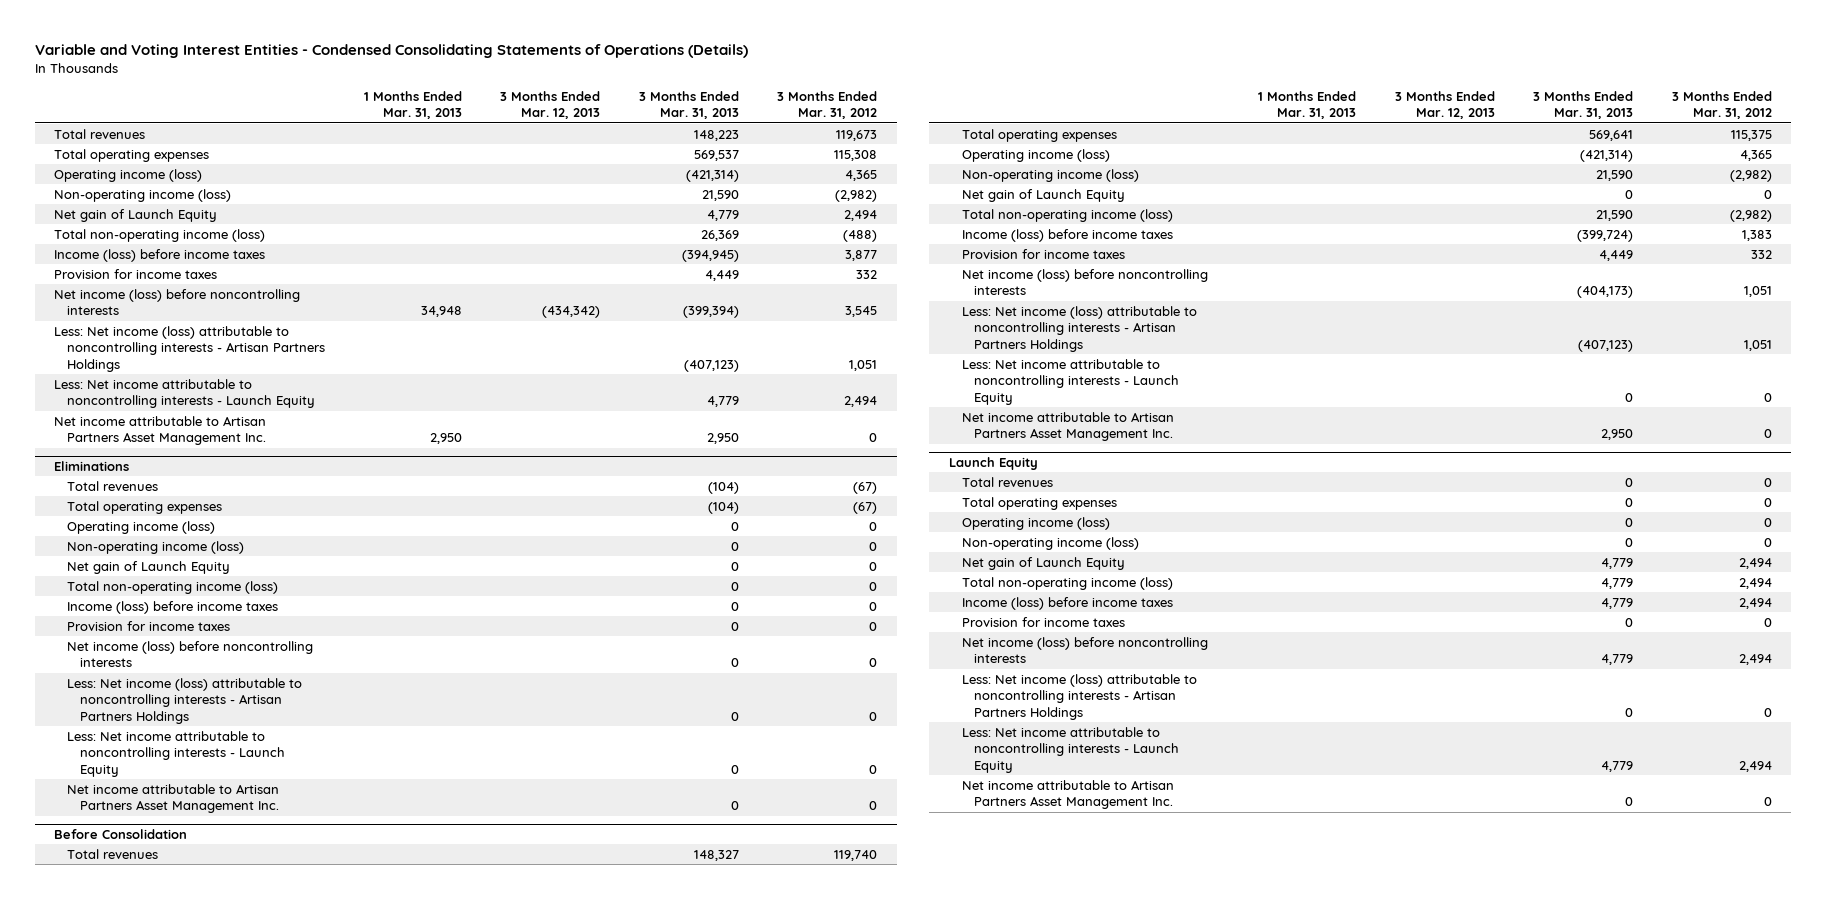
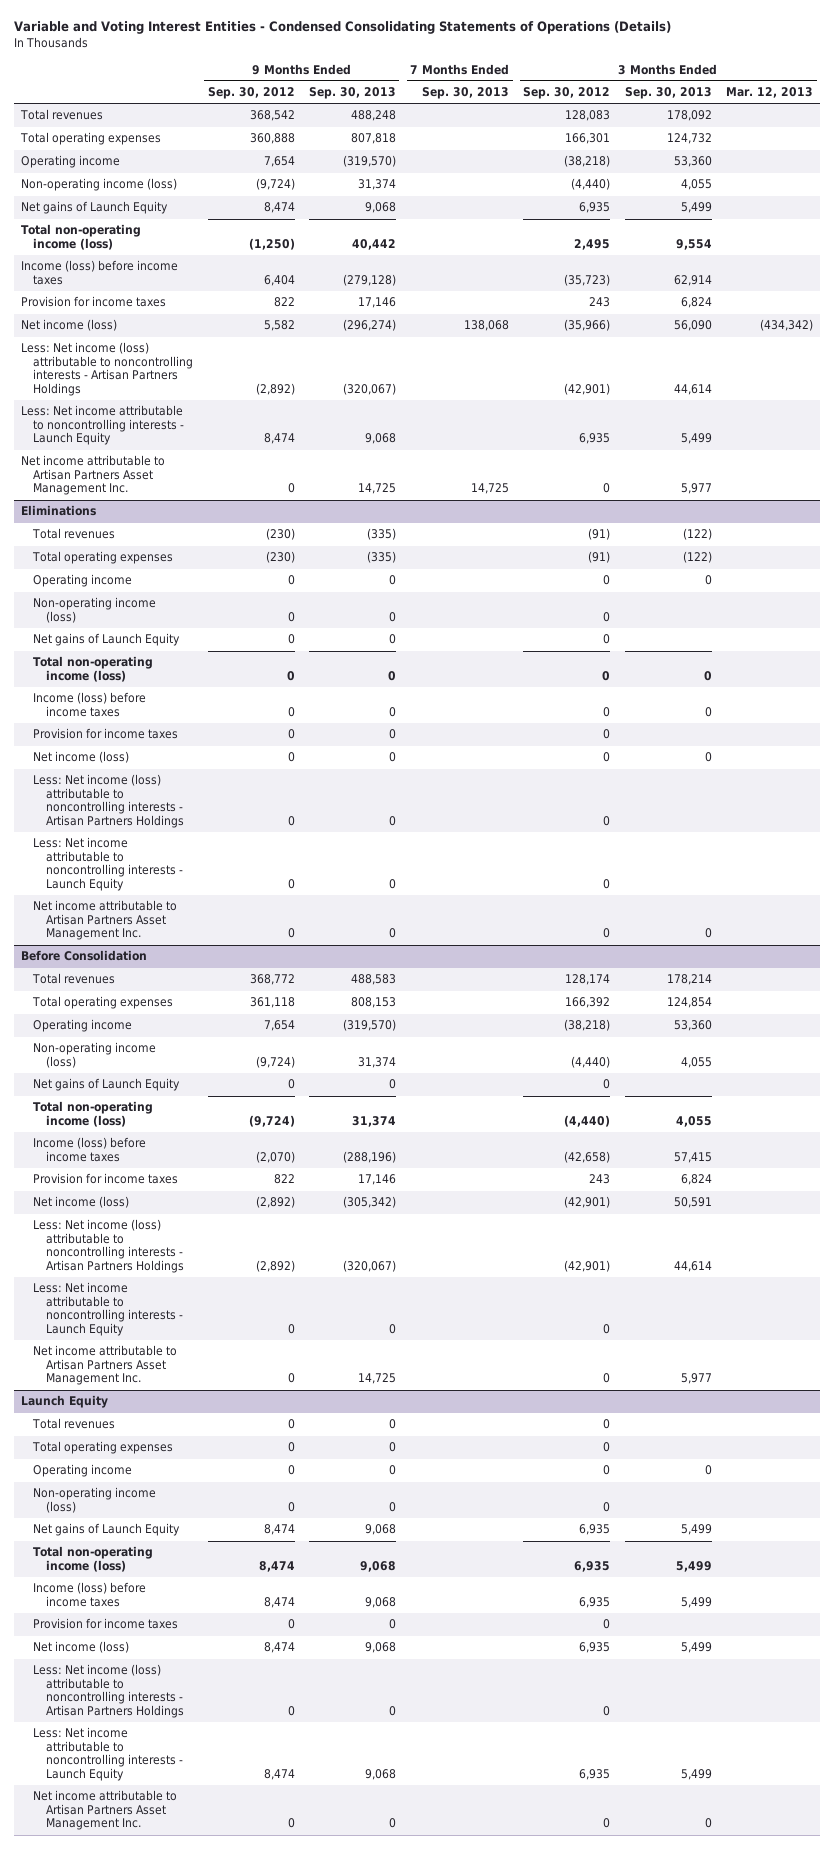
- | 1 Months Ended Mar. 31, 2013 | 3 Months Ended Mar. 12, 2013 | 3 Months Ended Mar. 31, 2013 | 3 Months Ended Mar. 31, 2012
+ | 9 Months Ended Sep. 30, 2012 | 9 Months Ended Sep. 30, 2013 | 7 Months Ended Sep. 30, 2013 | 3 Months Ended Sep. 30, 2012 | 3 Months Ended Sep. 30, 2013 | 3 Months Ended Mar. 12, 2013
- Operating income (loss) | | | (421,314) | 4,365
+ Operating income | 7,654 | (319,570) | | (38,218) | 53,360 |
- Net gain of Launch Equity | | | 4,779 | 2,494
+ Net gains of Launch Equity | 8,474 | 9,068 | | 6,935 | 5,499 |
- Net income (loss) before noncontrolling interests | 34,948 | (434,342) | (399,394) | 3,545
+ Net income (loss) | 5,582 | (296,274) | 138,068 | (35,966) | 56,090 | (434,342)
@ Eliminations
- Operating income (loss) | | | 0 | 0
+ Operating income | 0 | 0 | | 0 | 0 |
- Net gain of Launch Equity | | | 0 | 0
+ Net gains of Launch Equity | 0 | 0 | | 0 | |
- Net income (loss) before noncontrolling interests | | | 0 | 0
+ Net income (loss) | 0 | 0 | | 0 | 0 |
@ Before Consolidation
- Operating income (loss) | | | (421,314) | 4,365
+ Operating income | 7,654 | (319,570) | | (38,218) | 53,360 |
- Net gain of Launch Equity | | | 0 | 0
+ Net gains of Launch Equity | 0 | 0 | | 0 | |
- Net income (loss) before noncontrolling interests | | | (404,173) | 1,051
+ Net income (loss) | (2,892) | (305,342) | | (42,901) | 50,591 |
@ Launch Equity
- Operating income (loss) | | | 0 | 0
+ Operating income | 0 | 0 | | 0 | 0 |
- Net gain of Launch Equity | | | 4,779 | 2,494
+ Net gains of Launch Equity | 8,474 | 9,068 | | 6,935 | 5,499 |
- Net income (loss) before noncontrolling interests | | | 4,779 | 2,494
+ Net income (loss) | 8,474 | 9,068 | | 6,935 | 5,499 |

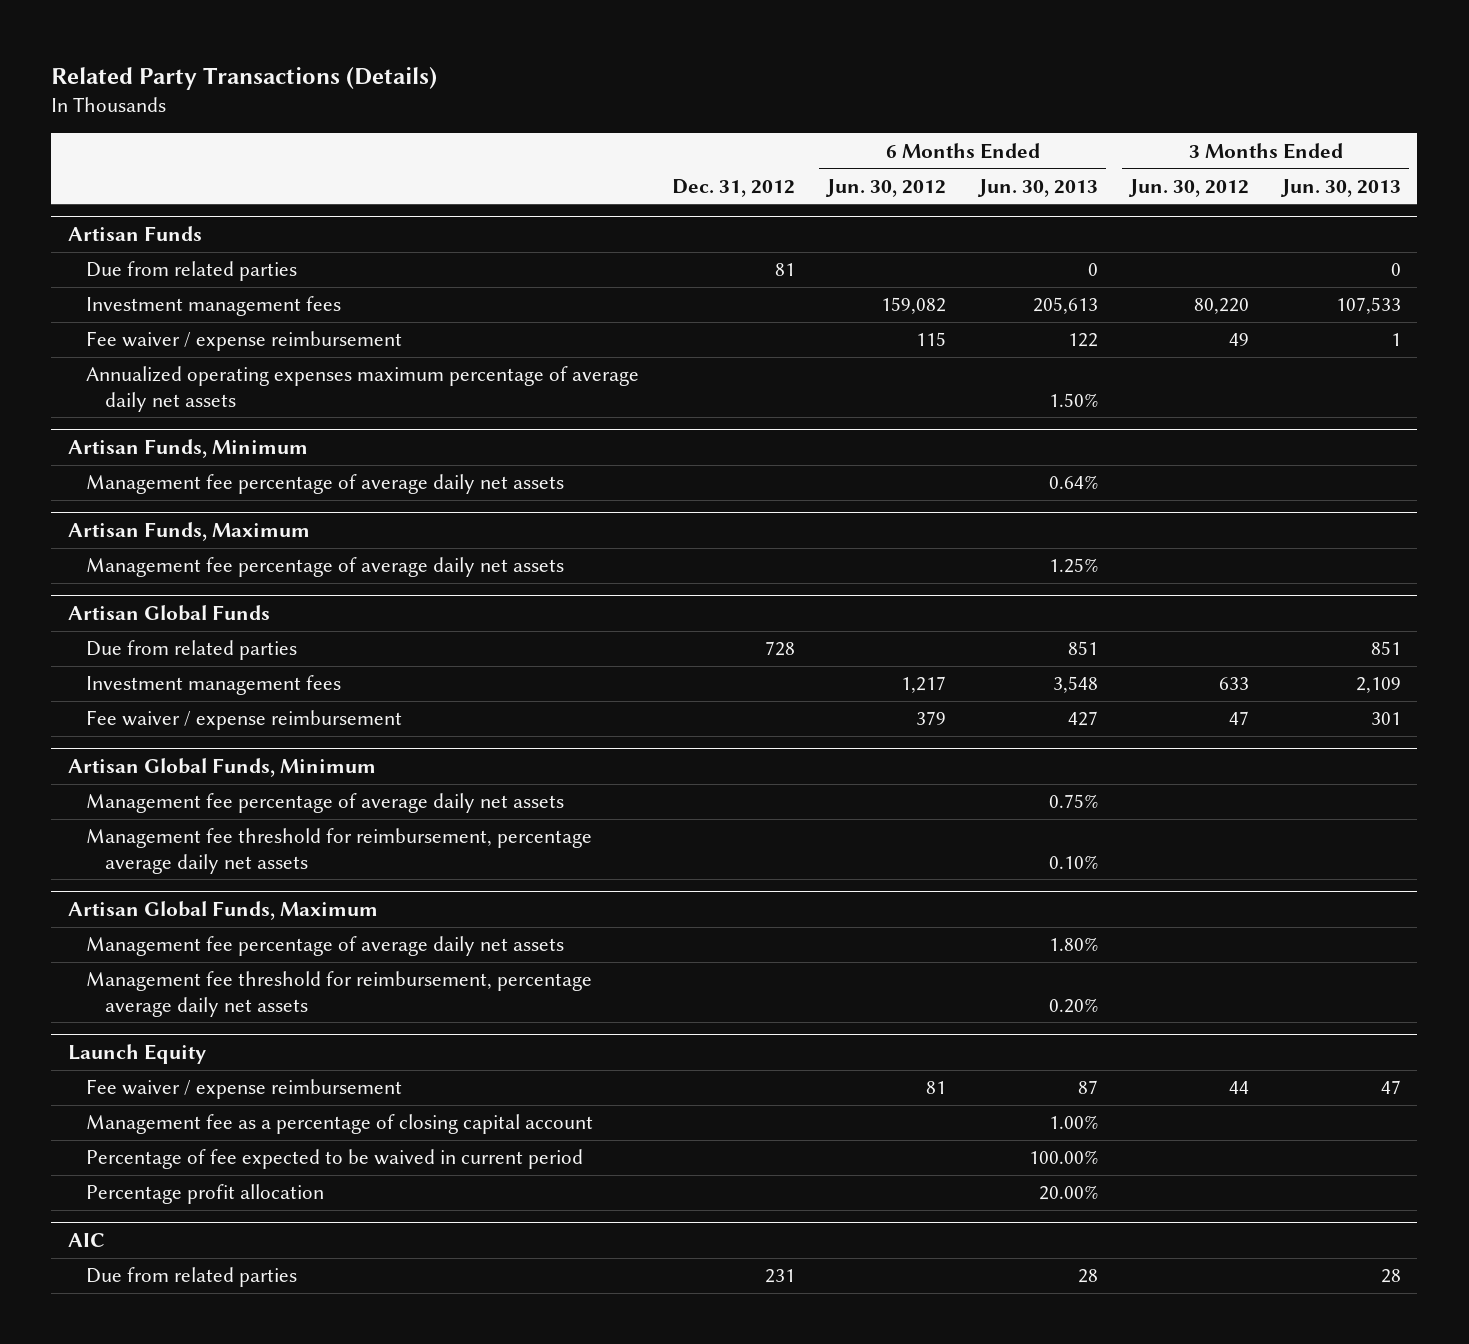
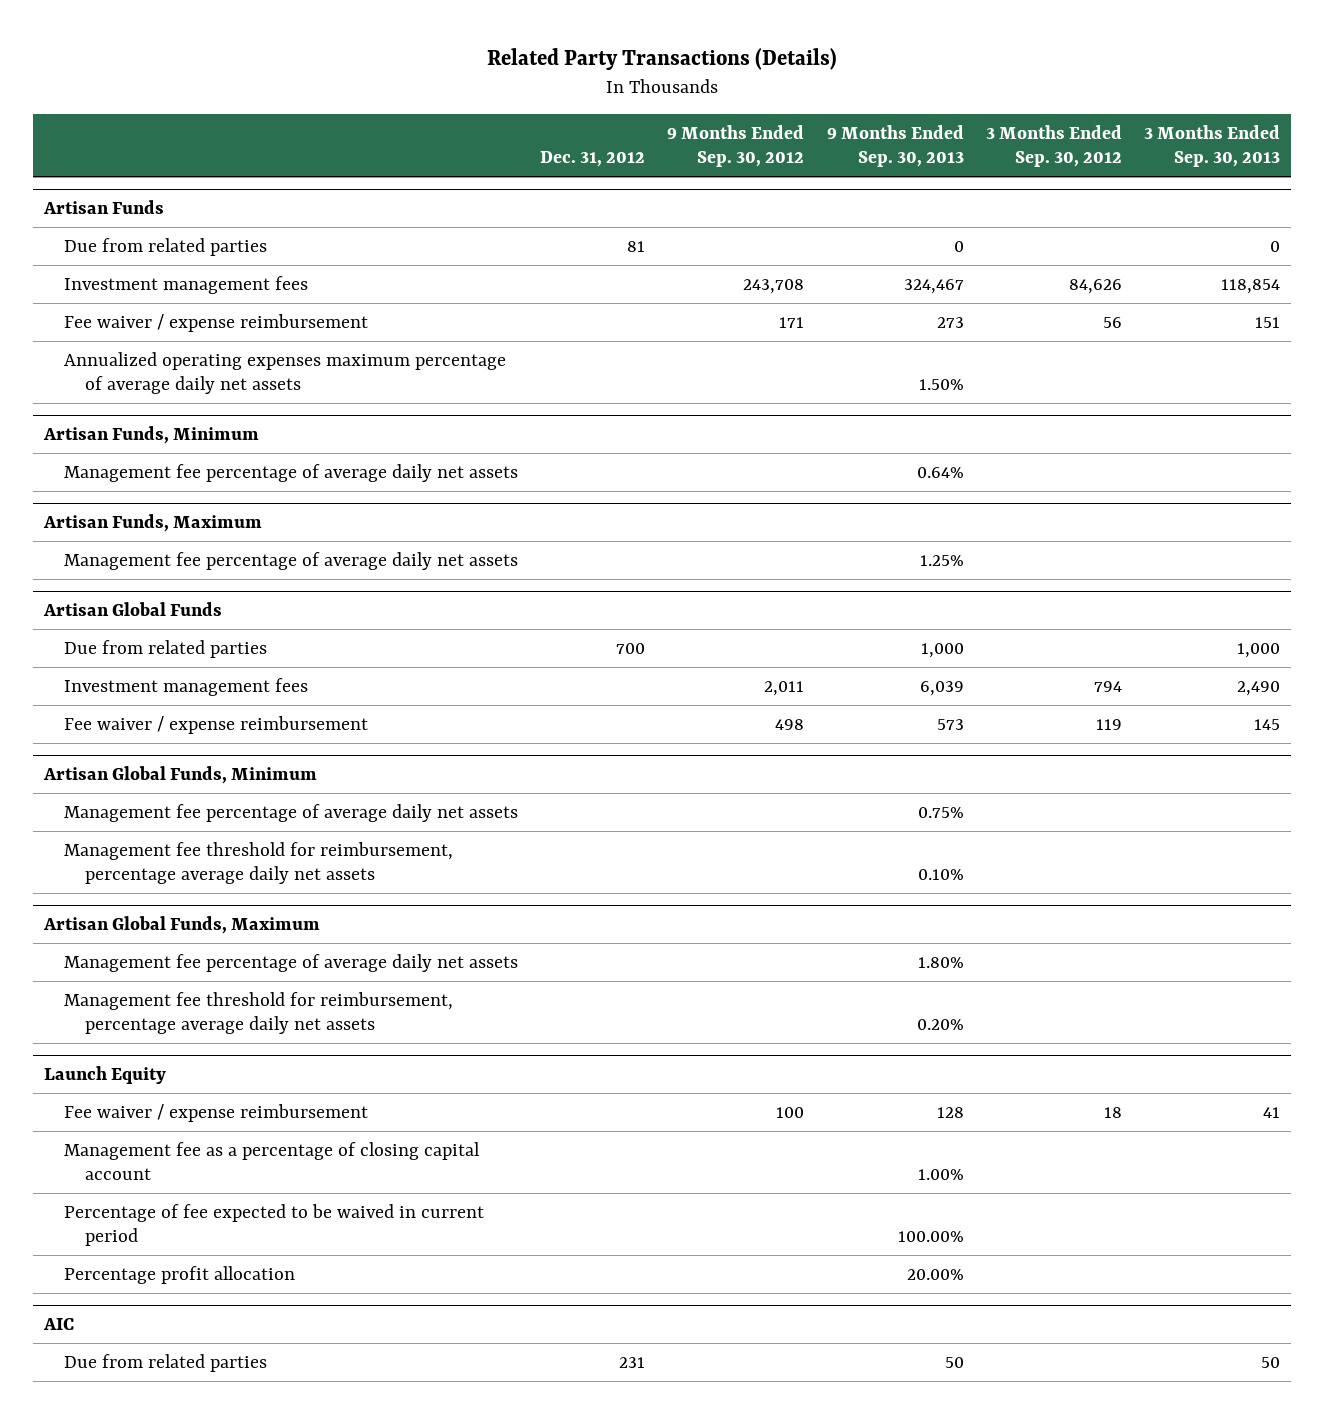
- | Dec. 31, 2012 | 6 Months Ended Jun. 30, 2012 | 6 Months Ended Jun. 30, 2013 | 3 Months Ended Jun. 30, 2012 | 3 Months Ended Jun. 30, 2013
+ | Dec. 31, 2012 | 9 Months Ended Sep. 30, 2012 | 9 Months Ended Sep. 30, 2013 | 3 Months Ended Sep. 30, 2012 | 3 Months Ended Sep. 30, 2013
@ Artisan Global Funds
- Due from related parties | 728 | | 851 | | 851
+ Due from related parties | 700 | | 1,000 | | 1,000

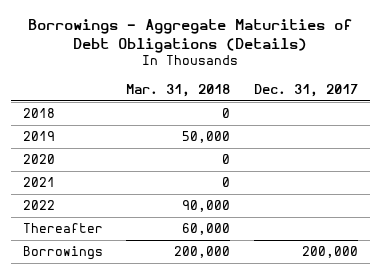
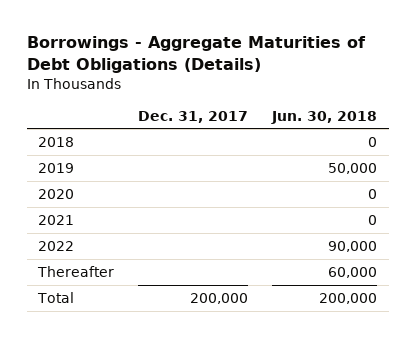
- | Mar. 31, 2018 | Dec. 31, 2017
+ | Dec. 31, 2017 | Jun. 30, 2018
- Borrowings | 200,000 | 200,000
+ Total | 200,000 | 200,000

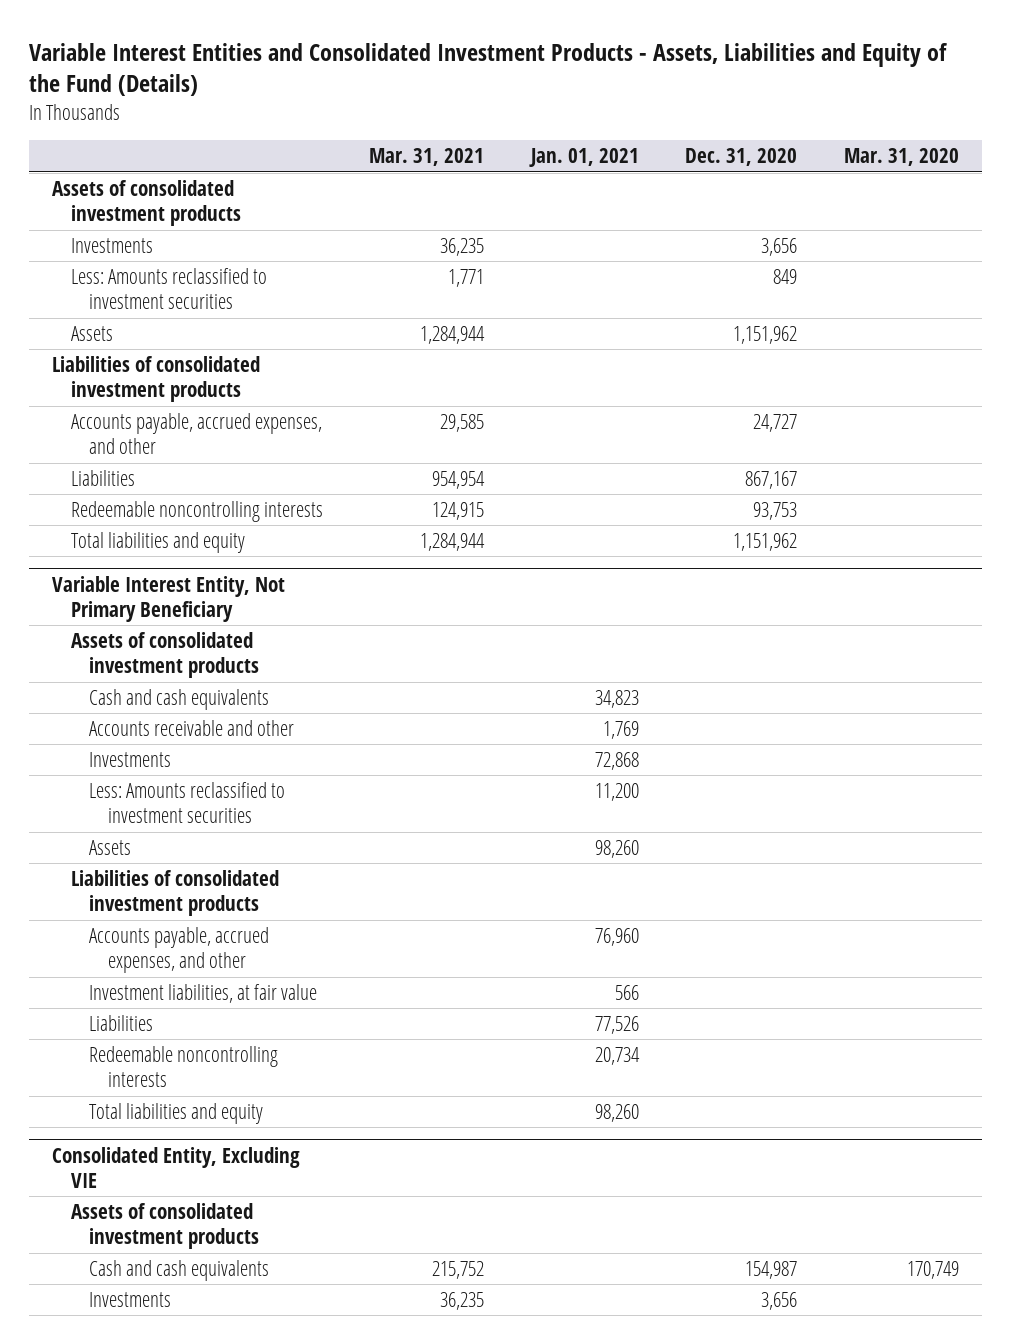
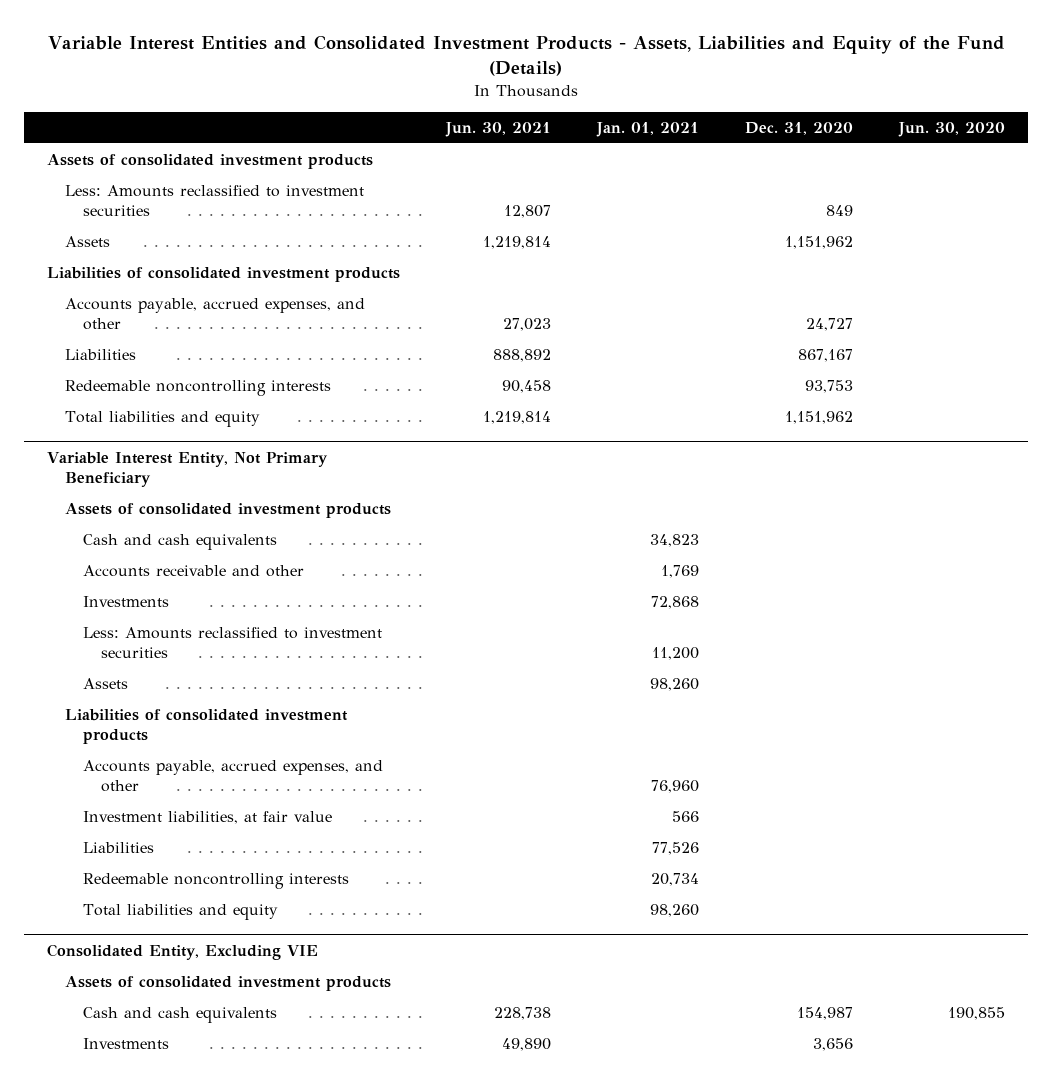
- | Mar. 31, 2021 | Jan. 01, 2021 | Dec. 31, 2020 | Mar. 31, 2020
+ | Jun. 30, 2021 | Jan. 01, 2021 | Dec. 31, 2020 | Jun. 30, 2020
- Investments | 36,235 | | 3,656 |

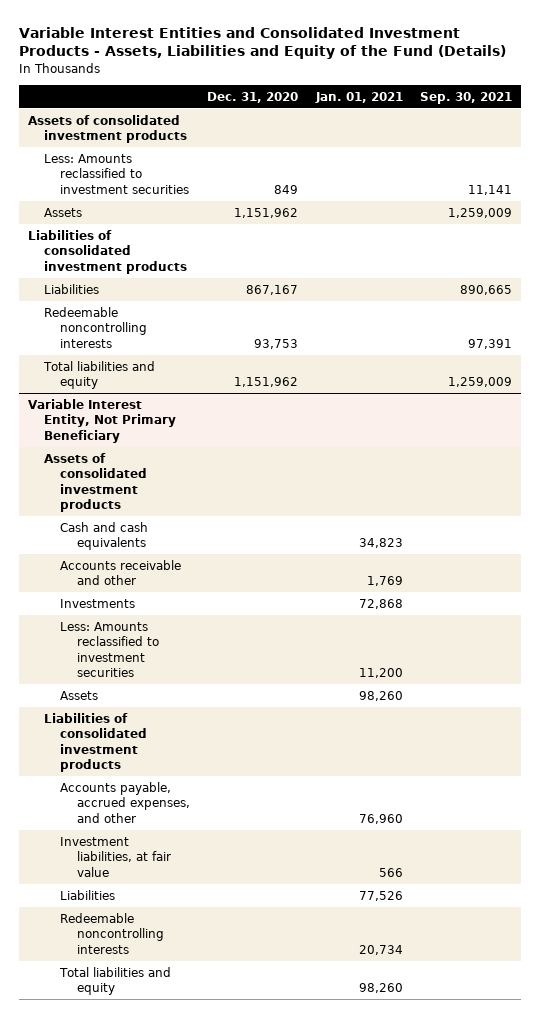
- | Jun. 30, 2021 | Jan. 01, 2021 | Dec. 31, 2020 | Jun. 30, 2020
+ | Dec. 31, 2020 | Jan. 01, 2021 | Sep. 30, 2021
- Accounts payable, accrued expenses, and other | 27,023 | | 24,727 |
- Consolidated Entity, Excluding VIE
- Assets of consolidated investment products
- Cash and cash equivalents | 228,738 | | 154,987 | 190,855
- Investments | 49,890 | | 3,656 |

